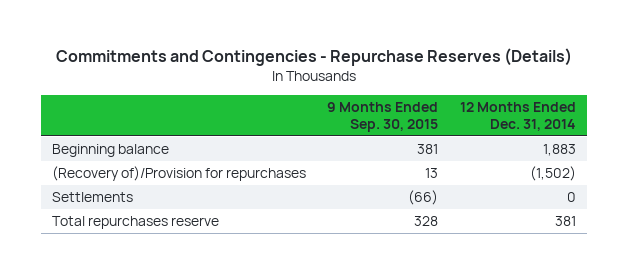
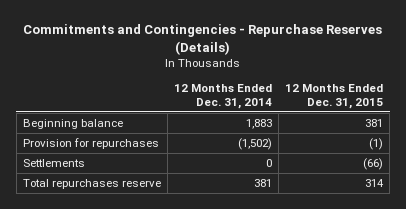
- | 9 Months Ended Sep. 30, 2015 | 12 Months Ended Dec. 31, 2014
+ | 12 Months Ended Dec. 31, 2014 | 12 Months Ended Dec. 31, 2015
- (Recovery of)/Provision for repurchases | 13 | (1,502)
+ Provision for repurchases | (1,502) | (1)

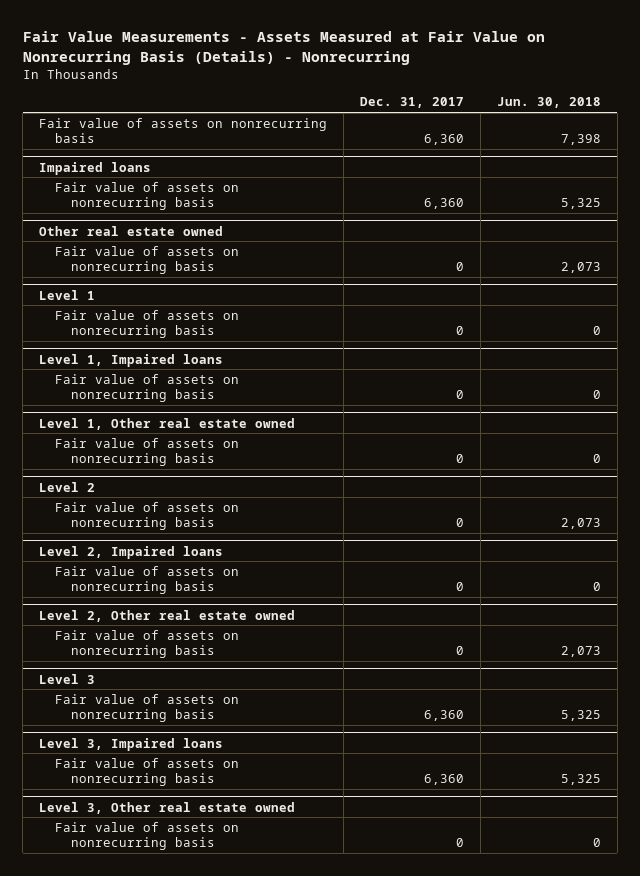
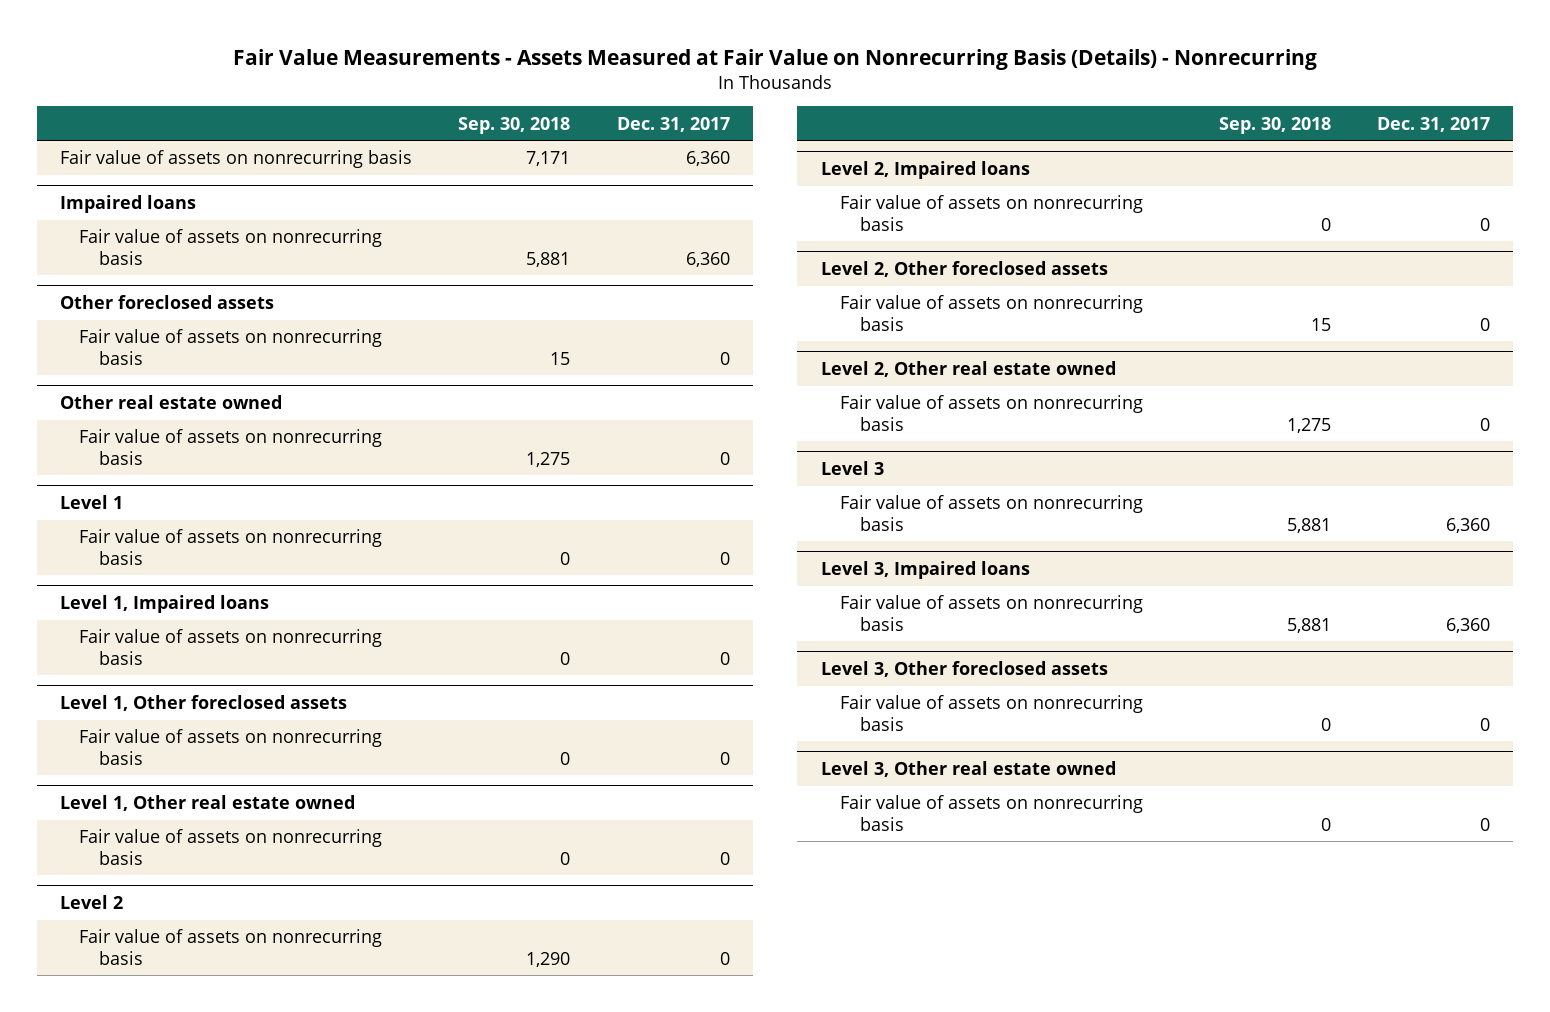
- | Dec. 31, 2017 | Jun. 30, 2018
+ | Sep. 30, 2018 | Dec. 31, 2017
+ Other foreclosed assets
+ Fair value of assets on nonrecurring basis | 15 | 0
+ Level 1, Other foreclosed assets
+ Fair value of assets on nonrecurring basis | 0 | 0
+ Level 2, Other foreclosed assets
+ Fair value of assets on nonrecurring basis | 15 | 0
+ Level 3, Other foreclosed assets
+ Fair value of assets on nonrecurring basis | 0 | 0

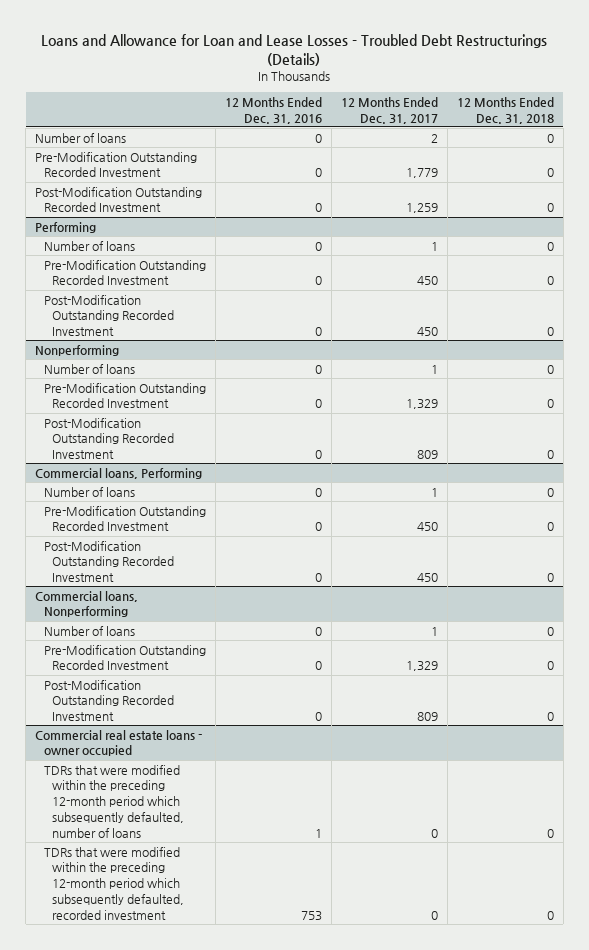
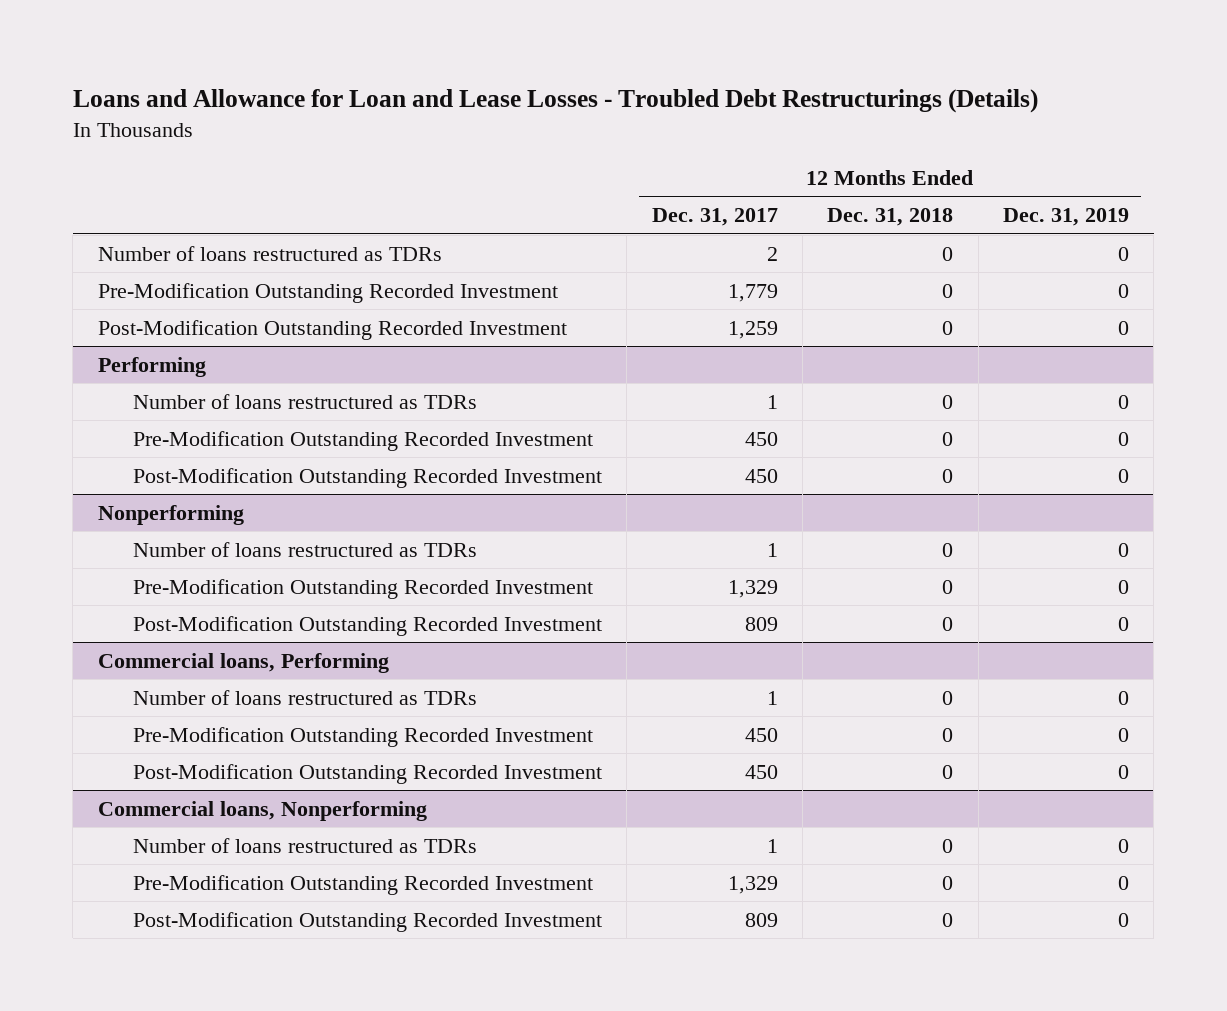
- | 12 Months Ended Dec. 31, 2016 | 12 Months Ended Dec. 31, 2017 | 12 Months Ended Dec. 31, 2018
+ | 12 Months Ended Dec. 31, 2017 | 12 Months Ended Dec. 31, 2018 | 12 Months Ended Dec. 31, 2019
- Number of loans | 0 | 2 | 0
+ Number of loans restructured as TDRs | 2 | 0 | 0
@ Performing
- Number of loans | 0 | 1 | 0
+ Number of loans restructured as TDRs | 1 | 0 | 0
@ Nonperforming
- Number of loans | 0 | 1 | 0
+ Number of loans restructured as TDRs | 1 | 0 | 0
@ Commercial loans, Performing
- Number of loans | 0 | 1 | 0
+ Number of loans restructured as TDRs | 1 | 0 | 0
@ Commercial loans, Nonperforming
- Number of loans | 0 | 1 | 0
+ Number of loans restructured as TDRs | 1 | 0 | 0
- Commercial real estate loans - owner occupied
- TDRs that were modified within the preceding 12-month period which subsequently defaulted, number of loans | 1 | 0 | 0
- TDRs that were modified within the preceding 12-month period which subsequently defaulted, recorded investment | 753 | 0 | 0

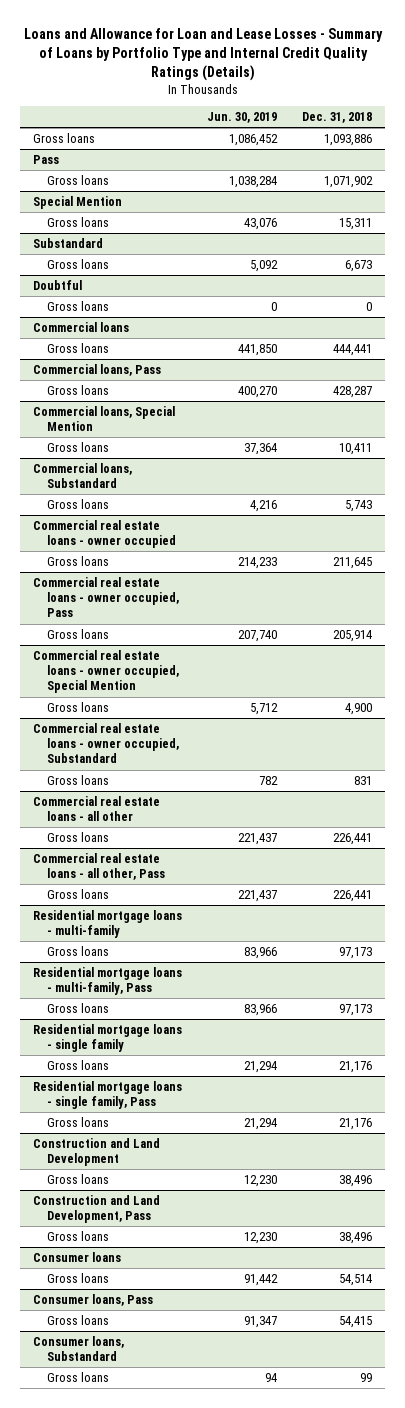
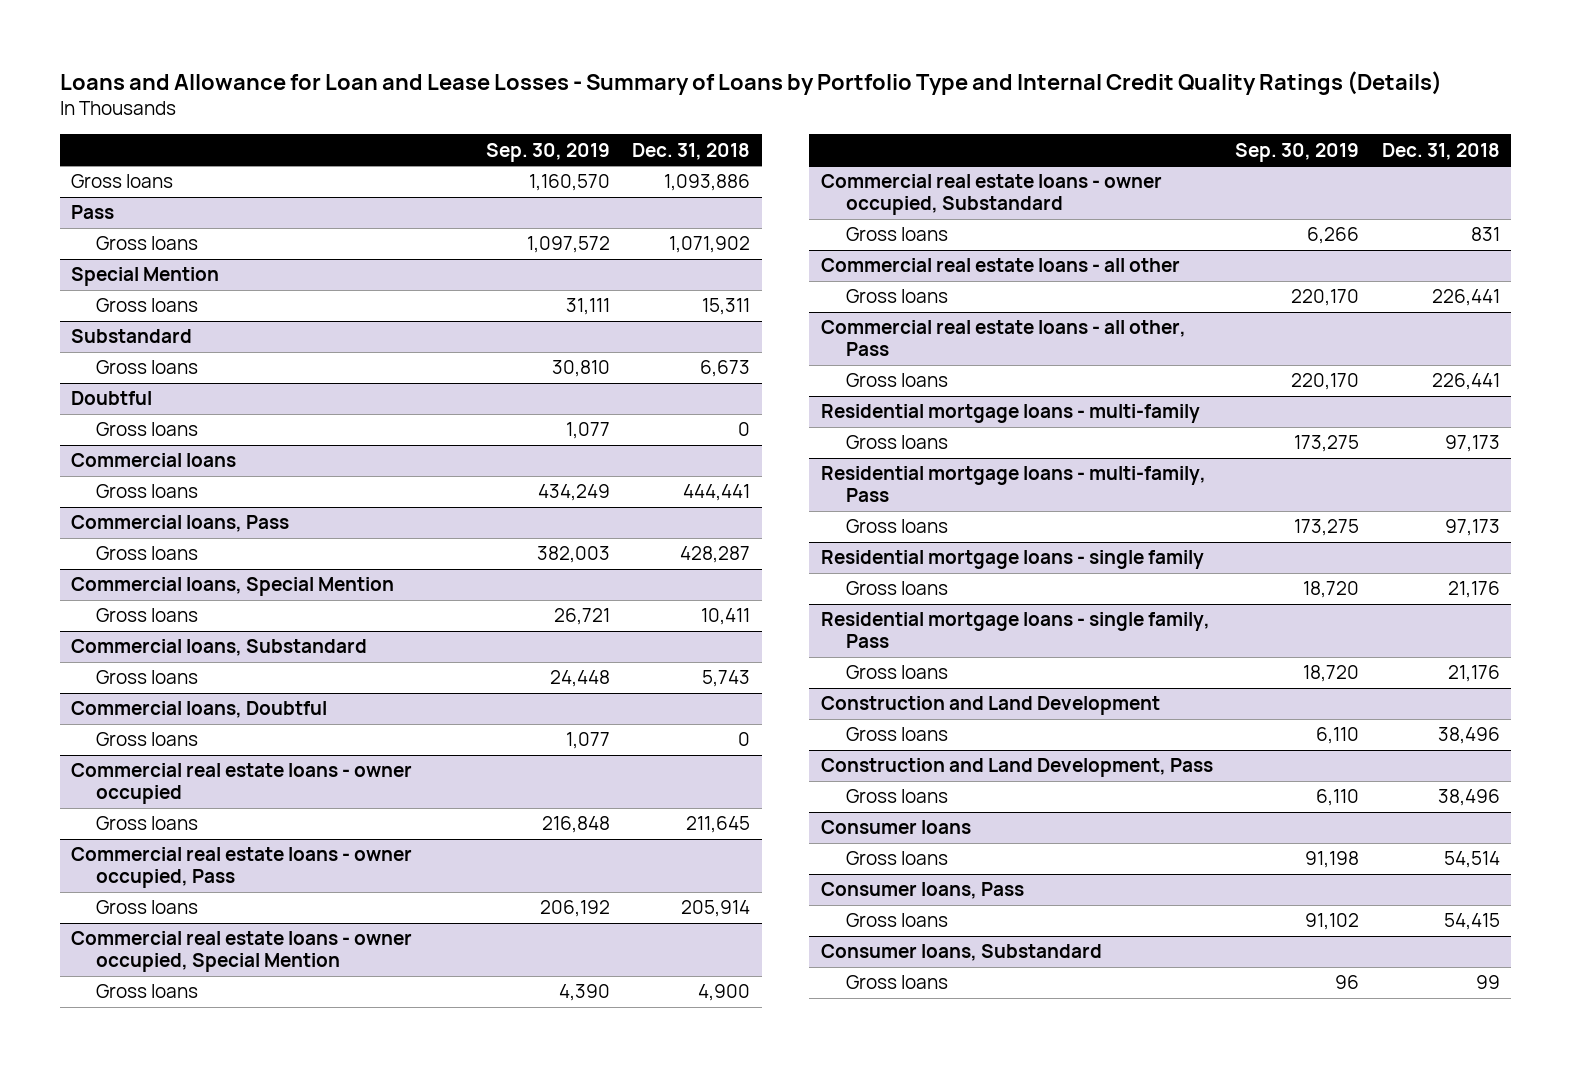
- | Jun. 30, 2019 | Dec. 31, 2018
+ | Sep. 30, 2019 | Dec. 31, 2018
+ Commercial loans, Doubtful
+ Gross loans | 1,077 | 0

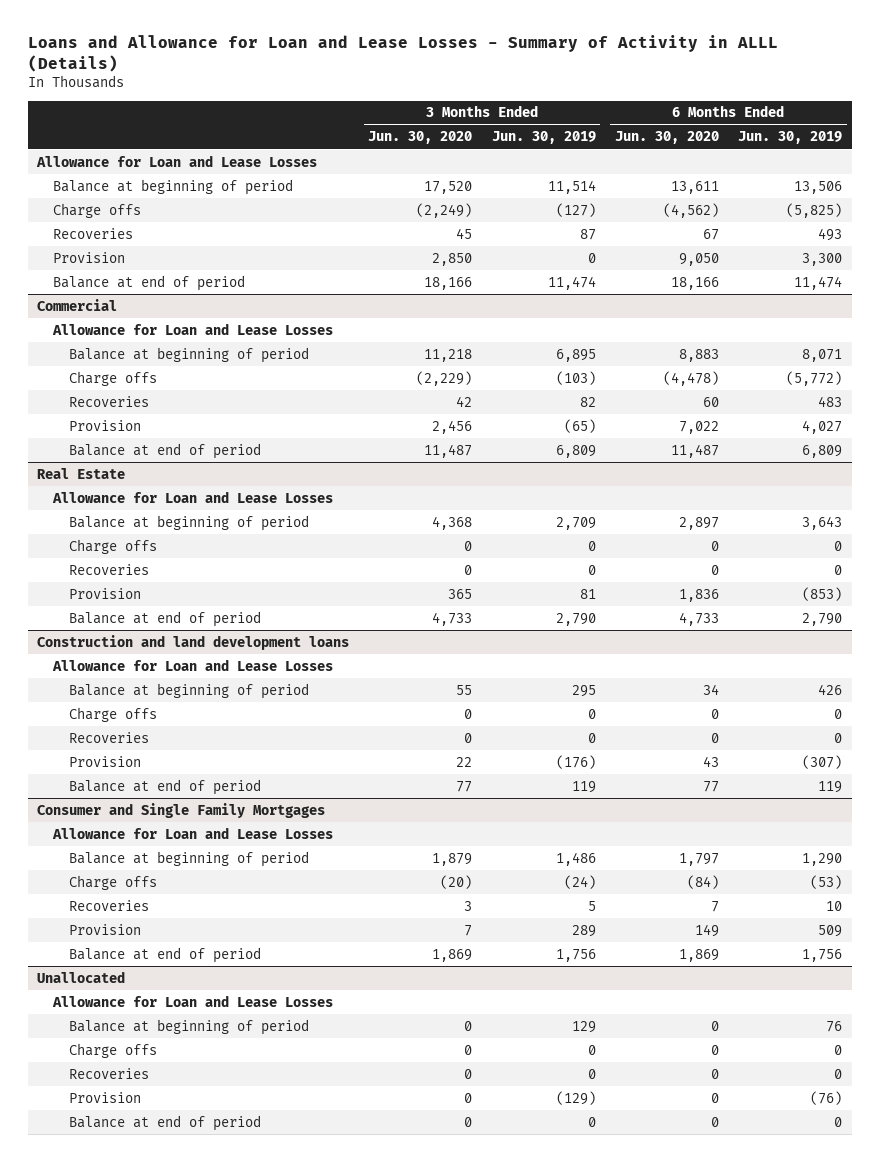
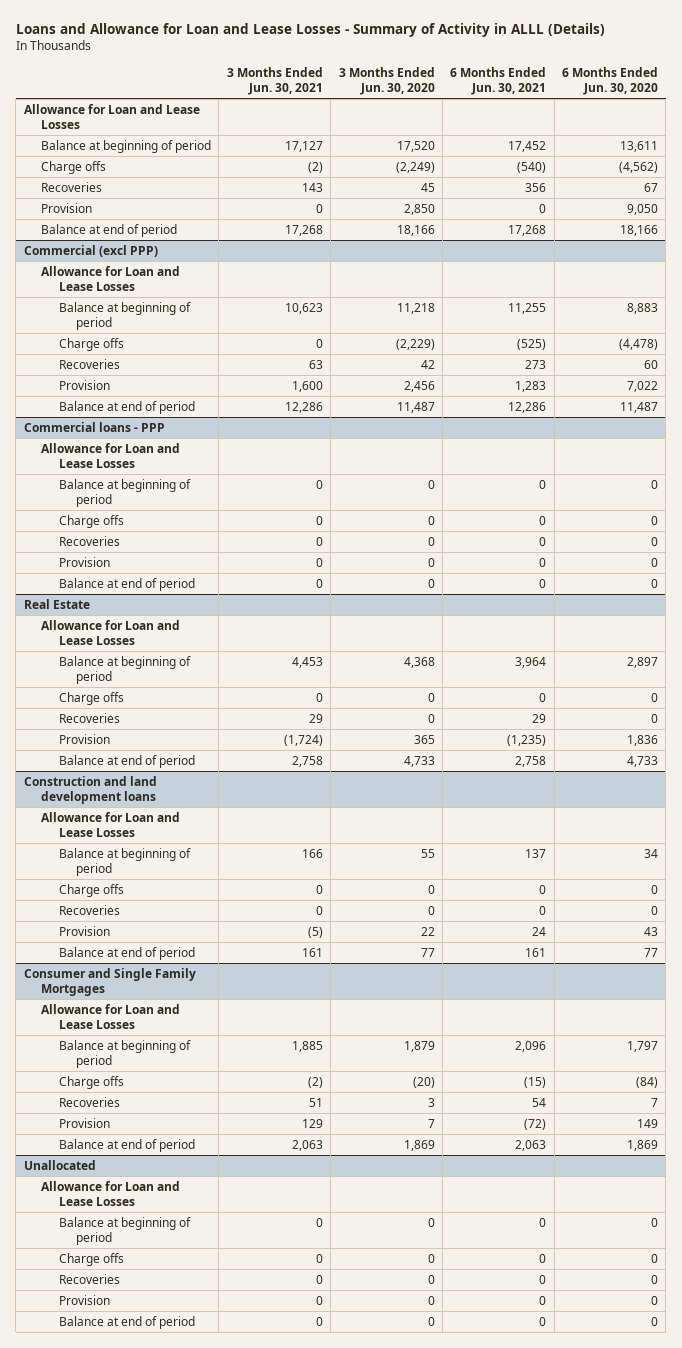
- | 3 Months Ended Jun. 30, 2020 | 3 Months Ended Jun. 30, 2019 | 6 Months Ended Jun. 30, 2020 | 6 Months Ended Jun. 30, 2019
+ | 3 Months Ended Jun. 30, 2021 | 3 Months Ended Jun. 30, 2020 | 6 Months Ended Jun. 30, 2021 | 6 Months Ended Jun. 30, 2020
- Commercial
+ Commercial (excl PPP)
+ Commercial loans - PPP
+ Allowance for Loan and Lease Losses
+ Balance at beginning of period | 0 | 0 | 0 | 0
+ Charge offs | 0 | 0 | 0 | 0
+ Recoveries | 0 | 0 | 0 | 0
+ Provision | 0 | 0 | 0 | 0
+ Balance at end of period | 0 | 0 | 0 | 0

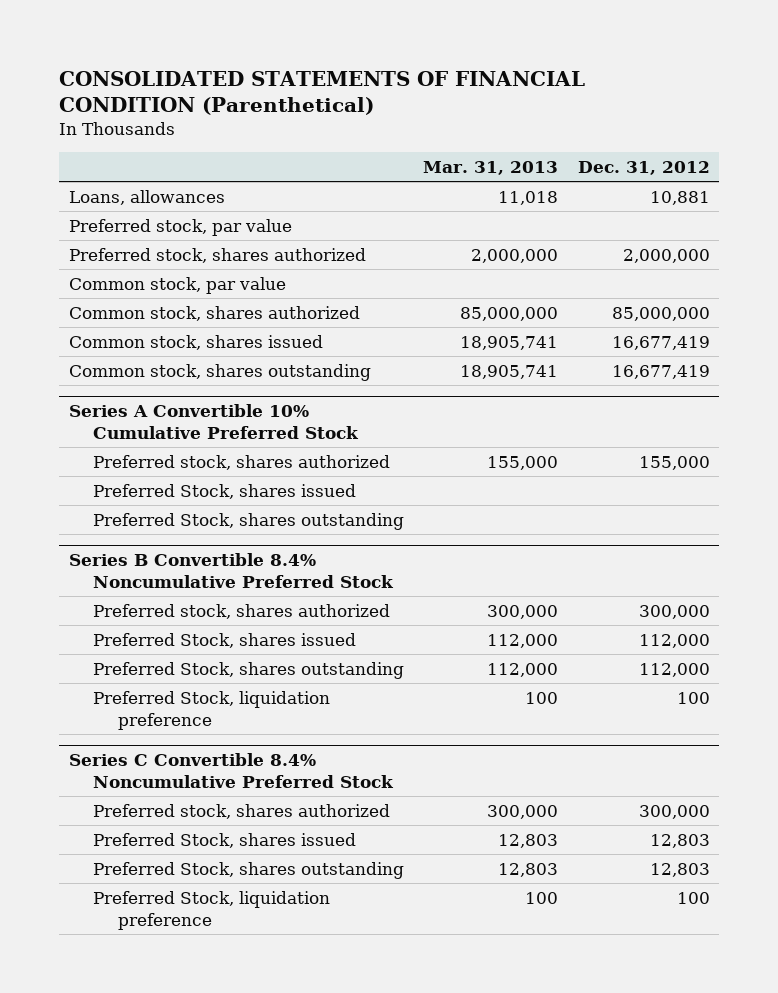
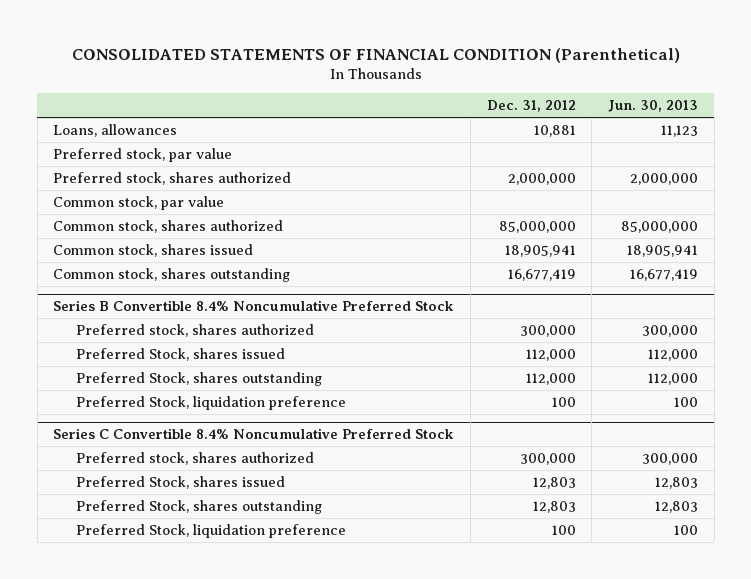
- | Mar. 31, 2013 | Dec. 31, 2012
+ | Dec. 31, 2012 | Jun. 30, 2013
- Common stock, shares issued | 18,905,741 | 16,677,419
+ Common stock, shares issued | 18,905,941 | 18,905,941
- Series A Convertible 10% Cumulative Preferred Stock
- Preferred stock, shares authorized | 155,000 | 155,000
- Preferred Stock, shares issued
- Preferred Stock, shares outstanding

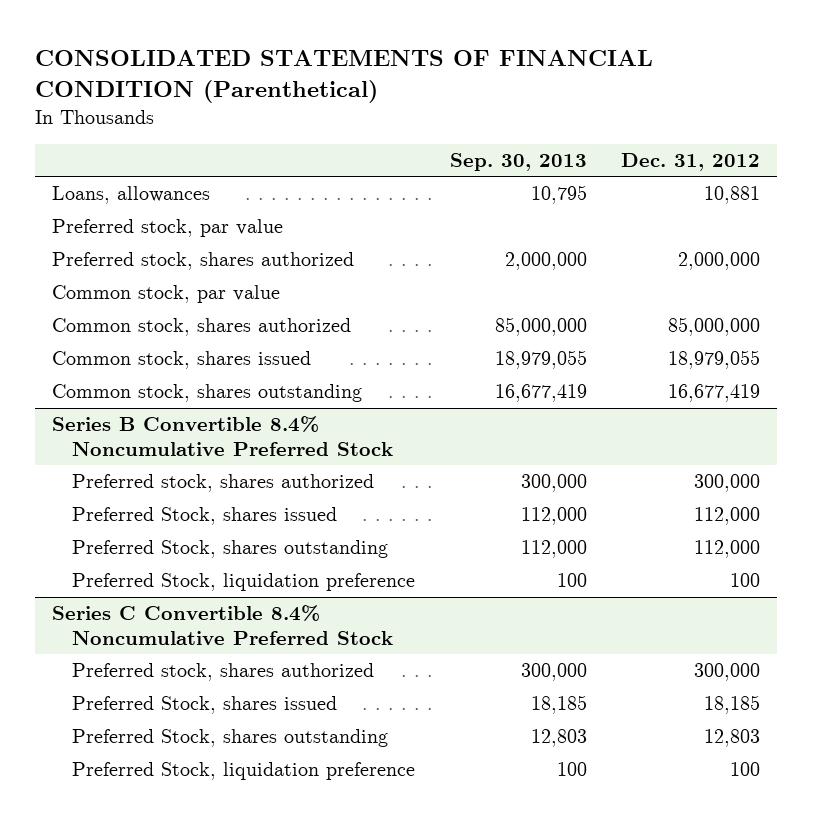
- | Dec. 31, 2012 | Jun. 30, 2013
+ | Sep. 30, 2013 | Dec. 31, 2012
- Common stock, shares issued | 18,905,941 | 18,905,941
+ Common stock, shares issued | 18,979,055 | 18,979,055
@ Series C Convertible 8.4% Noncumulative Preferred Stock
- Preferred Stock, shares issued | 12,803 | 12,803
+ Preferred Stock, shares issued | 18,185 | 18,185

